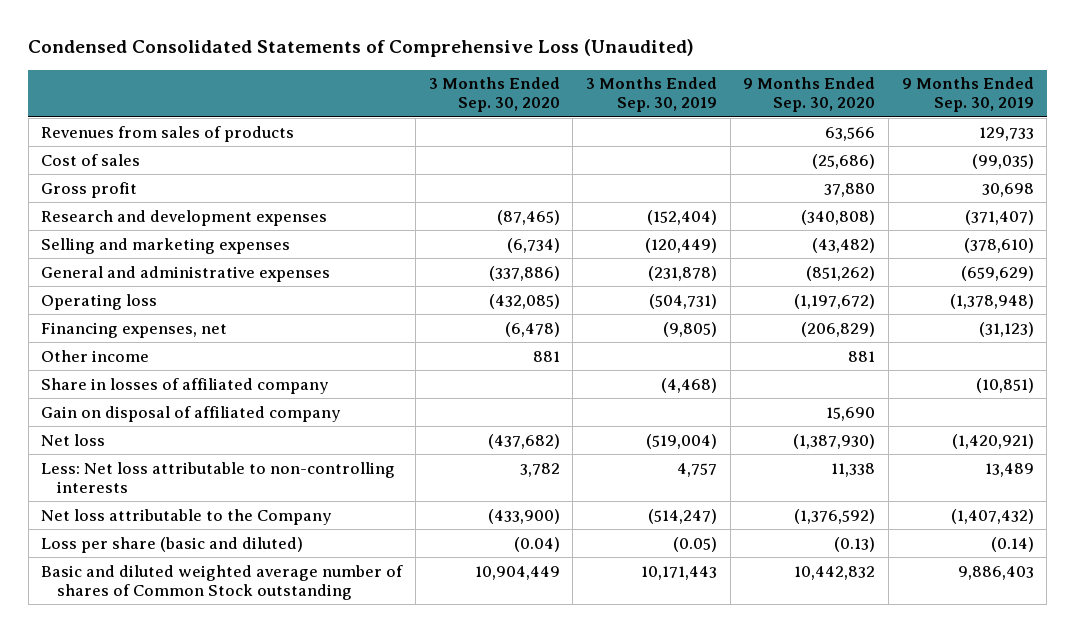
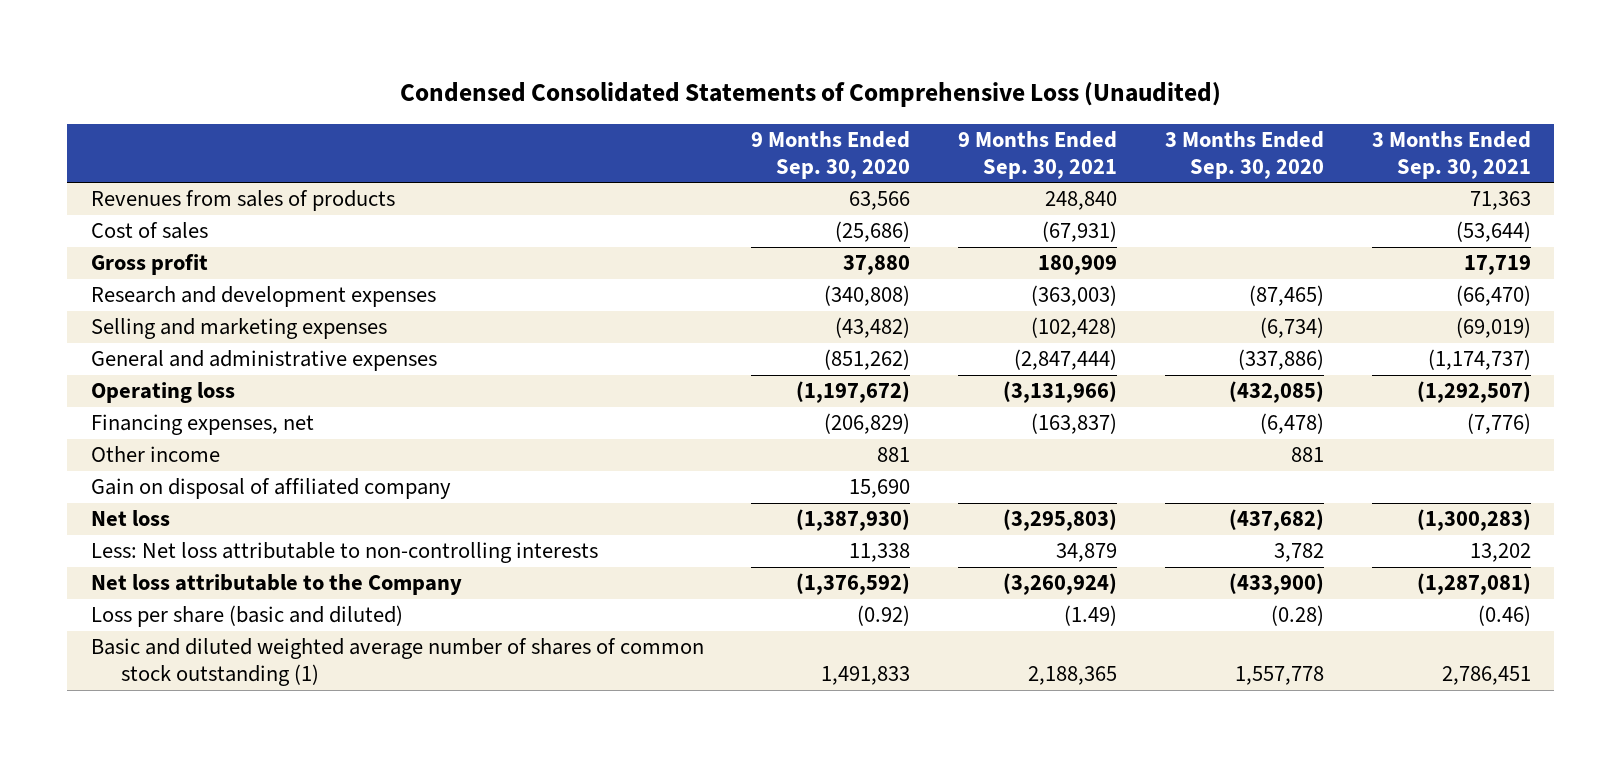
- | 3 Months Ended Sep. 30, 2020 | 3 Months Ended Sep. 30, 2019 | 9 Months Ended Sep. 30, 2020 | 9 Months Ended Sep. 30, 2019
+ | 9 Months Ended Sep. 30, 2020 | 9 Months Ended Sep. 30, 2021 | 3 Months Ended Sep. 30, 2020 | 3 Months Ended Sep. 30, 2021
- Share in losses of affiliated company | | (4,468) | | (10,851)
- Loss per share (basic and diluted) | (0.04) | (0.05) | (0.13) | (0.14)
- Basic and diluted weighted average number of shares of Common Stock outstanding | 10,904,449 | 10,171,443 | 10,442,832 | 9,886,403
+ Loss per share (basic and diluted) | (0.92) | (1.49) | (0.28) | (0.46)
+ Basic and diluted weighted average number of shares of common stock outstanding (1) | 1,491,833 | 2,188,365 | 1,557,778 | 2,786,451

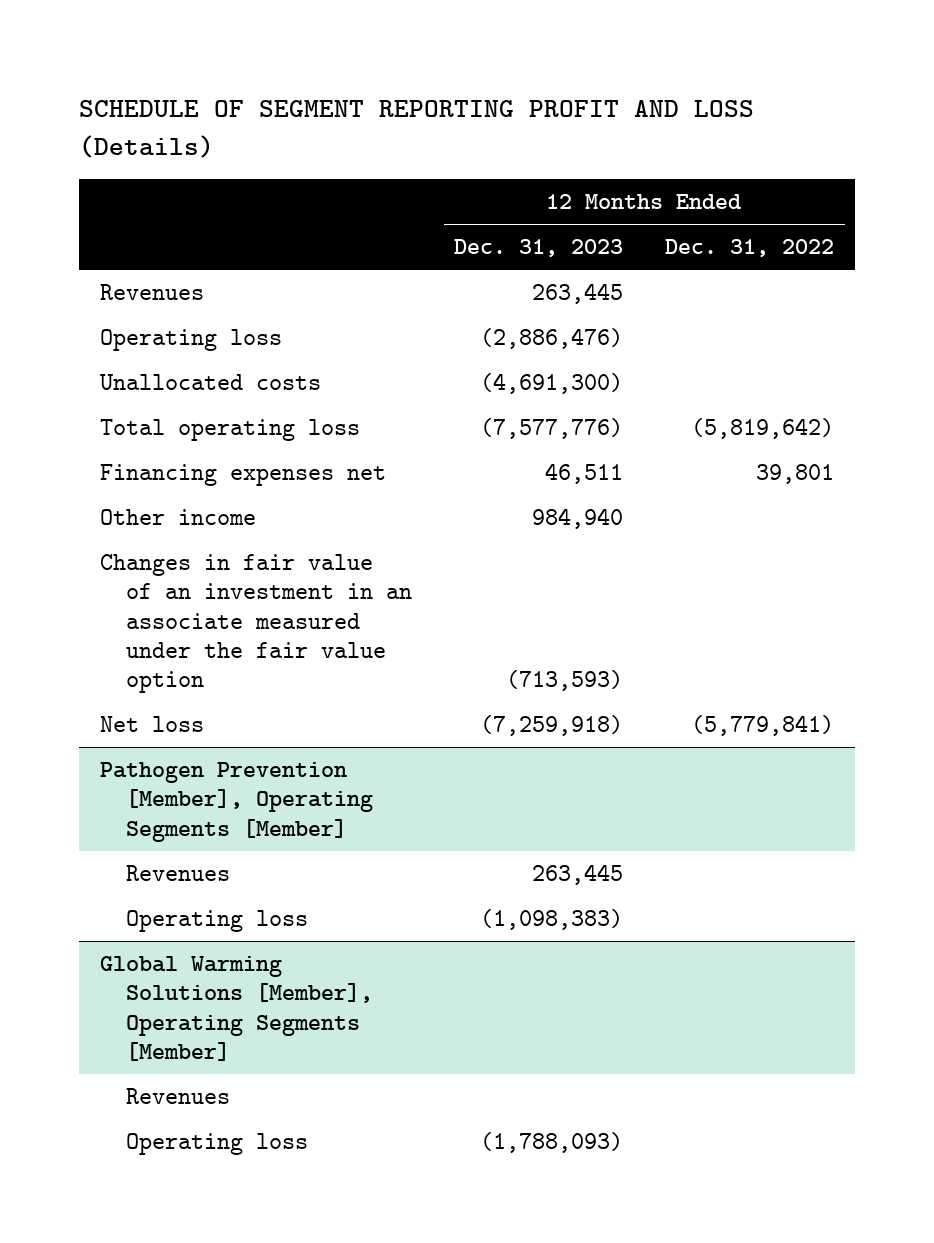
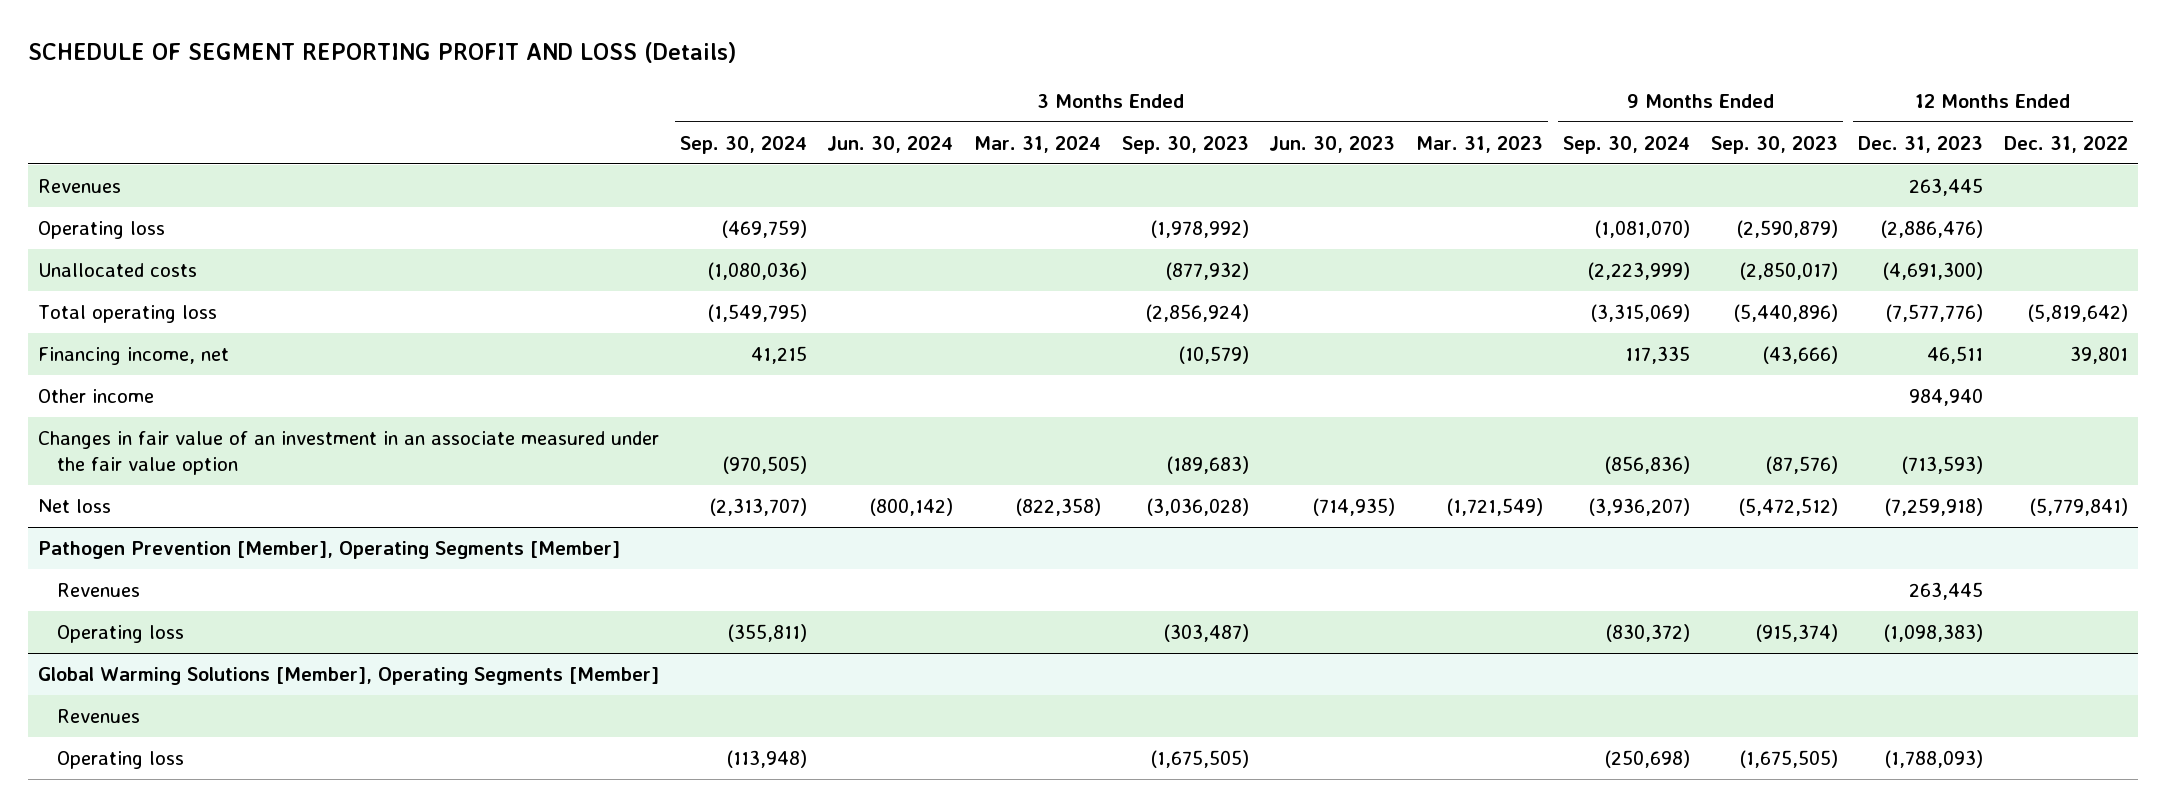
- | 12 Months Ended Dec. 31, 2023 | 12 Months Ended Dec. 31, 2022
+ | 3 Months Ended Sep. 30, 2024 | 3 Months Ended Jun. 30, 2024 | 3 Months Ended Mar. 31, 2024 | 3 Months Ended Sep. 30, 2023 | 3 Months Ended Jun. 30, 2023 | 3 Months Ended Mar. 31, 2023 | 9 Months Ended Sep. 30, 2024 | 9 Months Ended Sep. 30, 2023 | 12 Months Ended Dec. 31, 2023 | 12 Months Ended Dec. 31, 2022
- Financing expenses net | 46,511 | 39,801
+ Financing income, net | 41,215 | | | (10,579) | | | 117,335 | (43,666) | 46,511 | 39,801

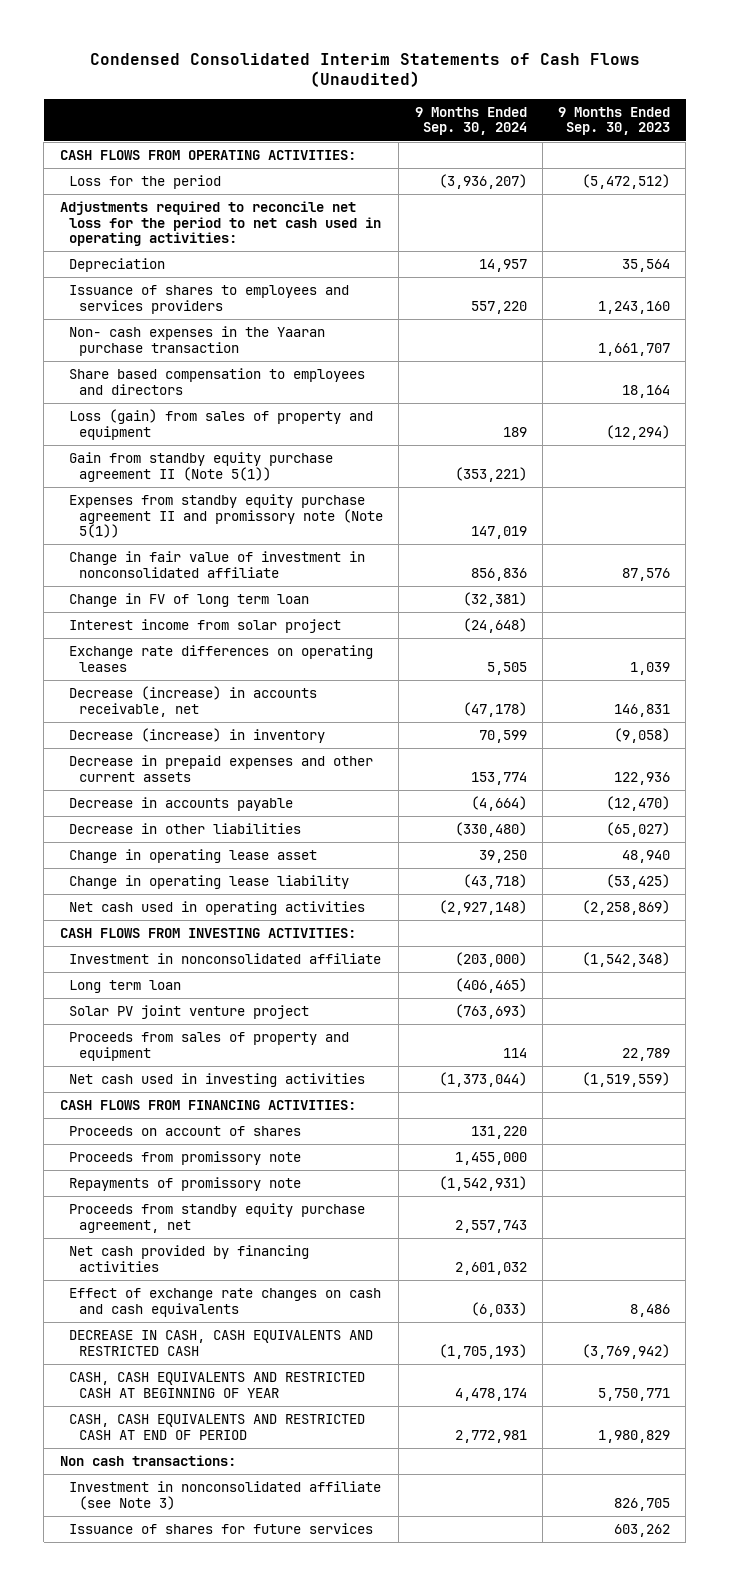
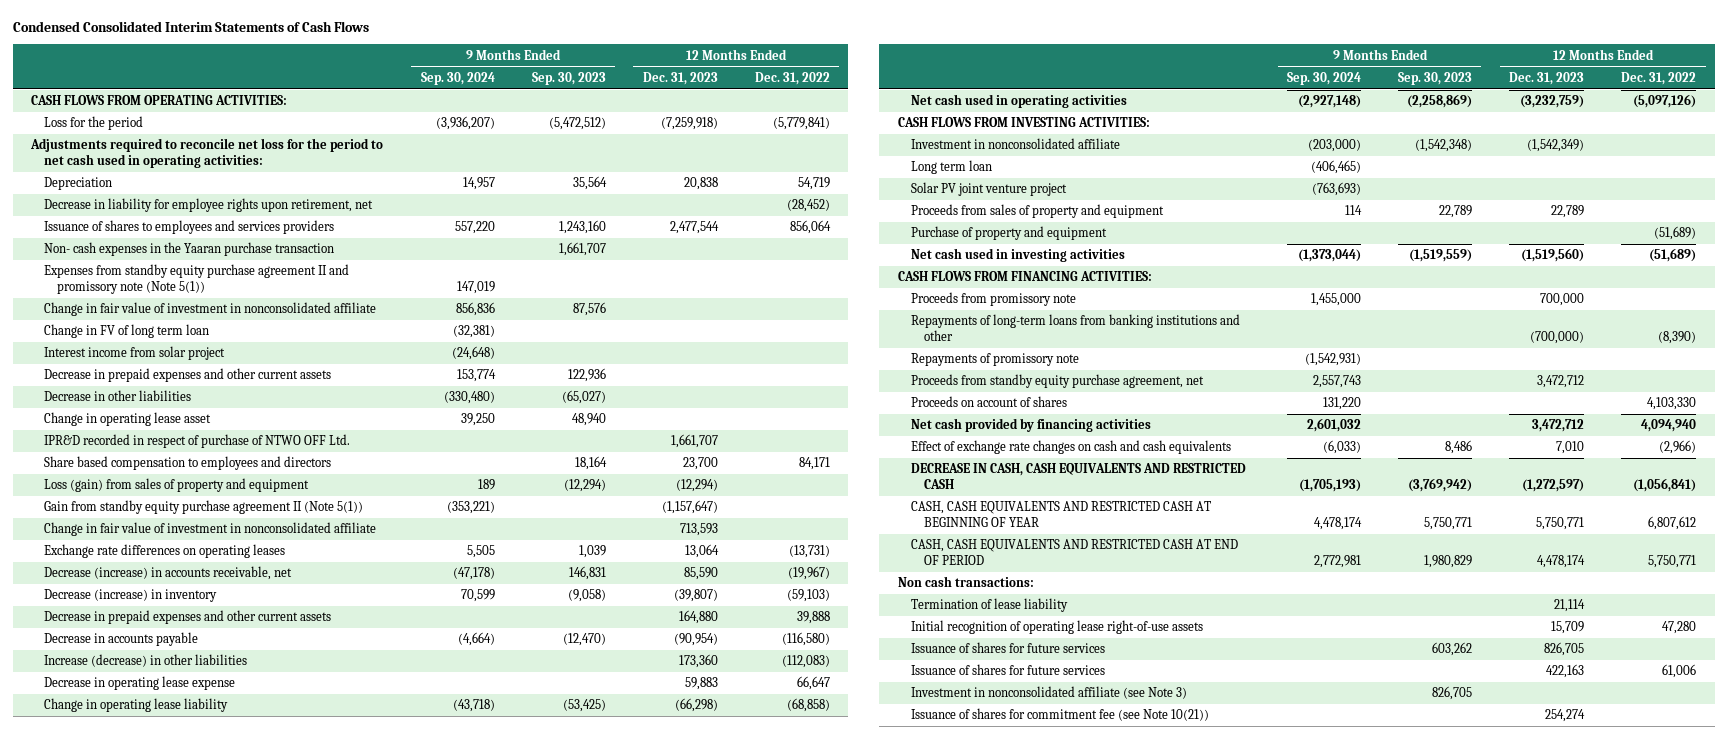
- Condensed Consolidated Interim Statements of Cash Flows (Unaudited)
+ Condensed Consolidated Interim Statements of Cash Flows
- | 9 Months Ended Sep. 30, 2024 | 9 Months Ended Sep. 30, 2023
+ | 9 Months Ended Sep. 30, 2024 | 9 Months Ended Sep. 30, 2023 | 12 Months Ended Dec. 31, 2023 | 12 Months Ended Dec. 31, 2022
+ Decrease in liability for employee rights upon retirement, net | | | | (28,452)
moved up: Decrease in prepaid expenses and other current assets | 153,774 | 122,936 | |
moved up: Decrease in other liabilities | (330,480) | (65,027) | |
moved up: Change in operating lease asset | 39,250 | 48,940 | |
+ IPR&D recorded in respect of purchase of NTWO OFF Ltd. | | | 1,661,707 |
moved down: Share based compensation to employees and directors | | 18,164 | 23,700 | 84,171
moved down: Loss (gain) from sales of property and equipment | 189 | (12,294) | (12,294) |
moved down: Gain from standby equity purchase agreement II (Note 5(1)) | (353,221) | | (1,157,647) |
+ Change in fair value of investment in nonconsolidated affiliate | | | 713,593 |
+ Decrease in prepaid expenses and other current assets | | | 164,880 | 39,888
+ Increase (decrease) in other liabilities | | | 173,360 | (112,083)
+ Decrease in operating lease expense | | | 59,883 | 66,647
+ Purchase of property and equipment | | | | (51,689)
+ Repayments of long-term loans from banking institutions and other | | | (700,000) | (8,390)
moved down: Proceeds on account of shares | 131,220 | | | 4,103,330
+ Termination of lease liability | | | 21,114 |
+ Initial recognition of operating lease right-of-use assets | | | 15,709 | 47,280
+ Issuance of shares for future services | | | 422,163 | 61,006
moved down: Investment in nonconsolidated affiliate (see Note 3) | | 826,705 | |
+ Issuance of shares for commitment fee (see Note 10(21)) | | | 254,274 |

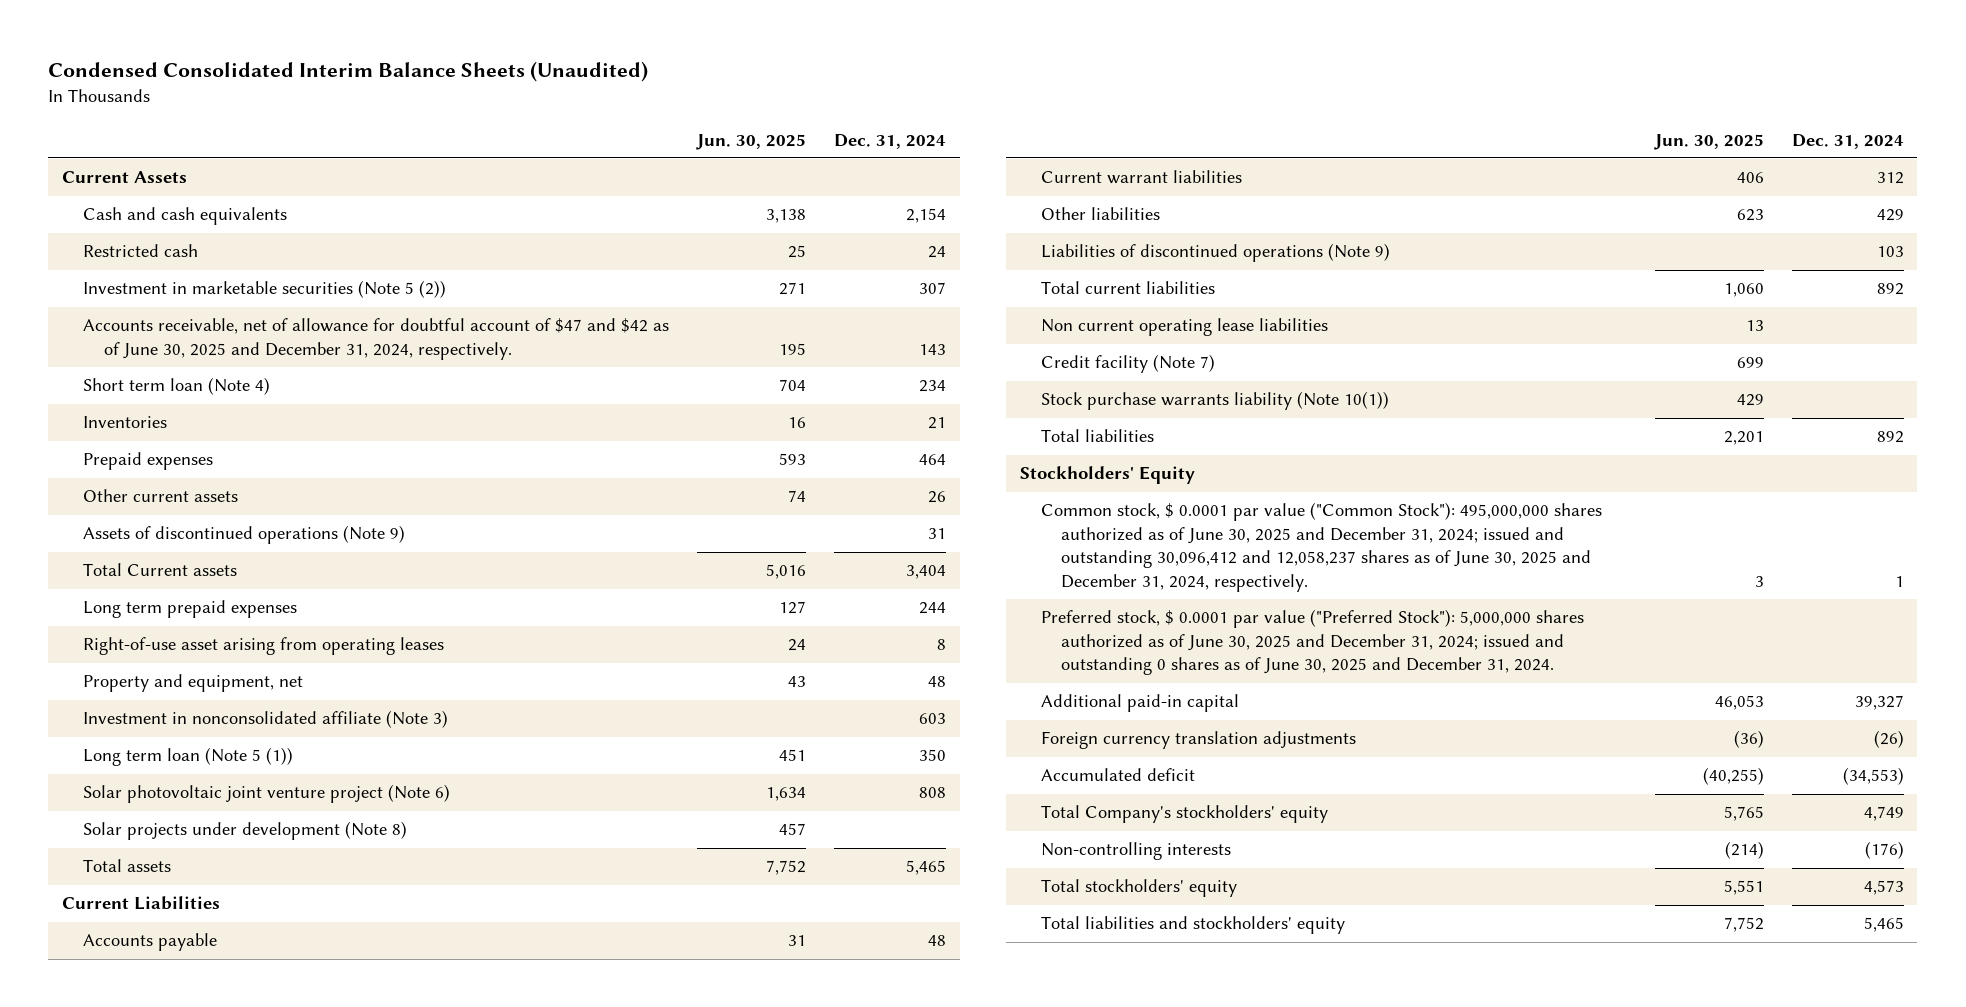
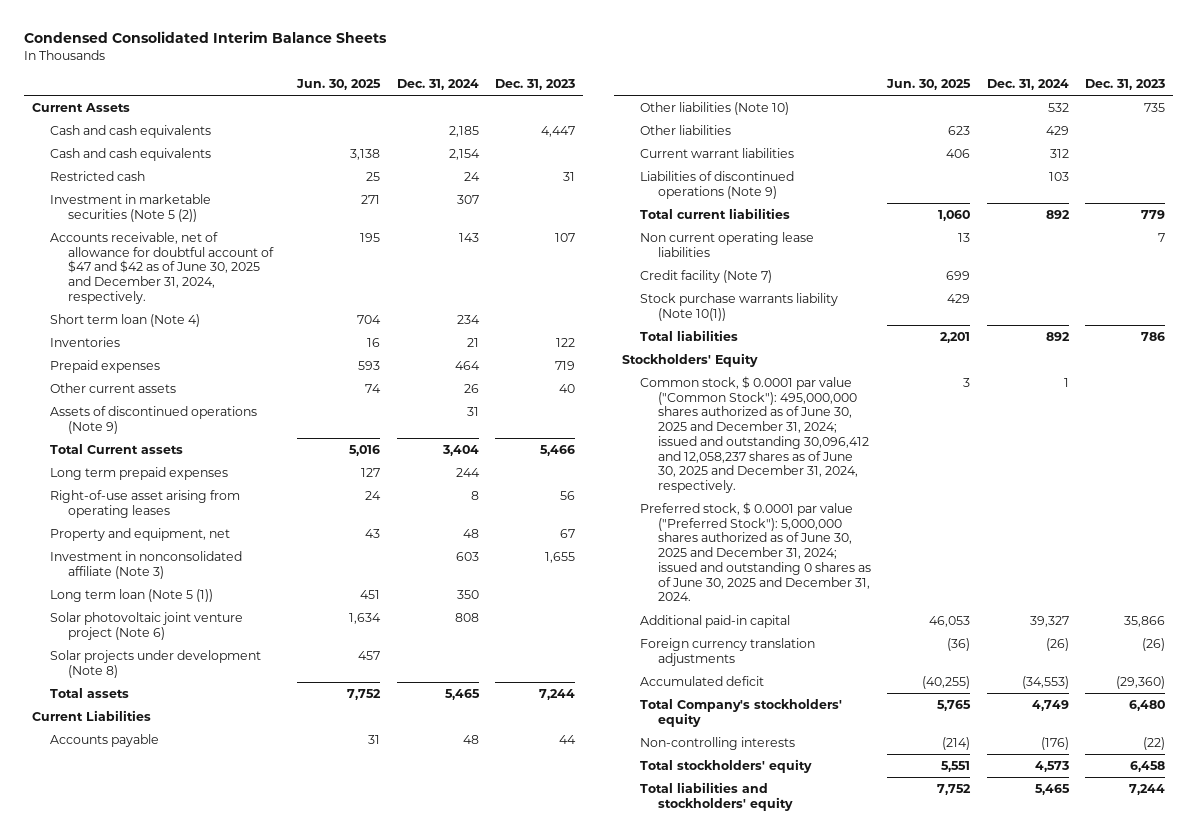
- Condensed Consolidated Interim Balance Sheets (Unaudited)
+ Condensed Consolidated Interim Balance Sheets
- | Jun. 30, 2025 | Dec. 31, 2024
+ | Jun. 30, 2025 | Dec. 31, 2024 | Dec. 31, 2023
+ Cash and cash equivalents | | 2,185 | 4,447
+ Other liabilities (Note 10) | | 532 | 735
moved down: Current warrant liabilities | 406 | 312 |

